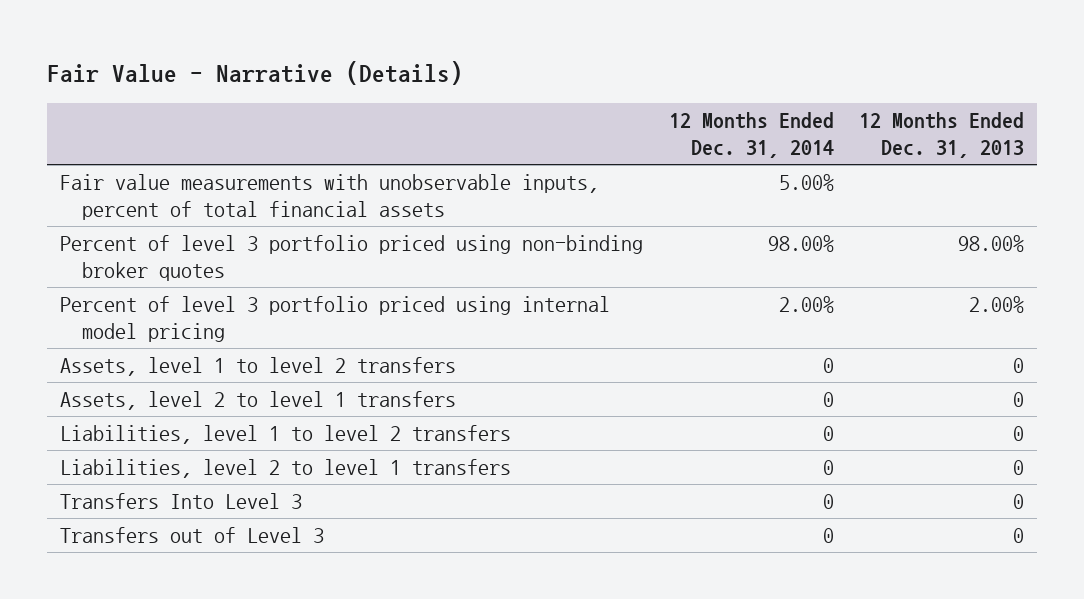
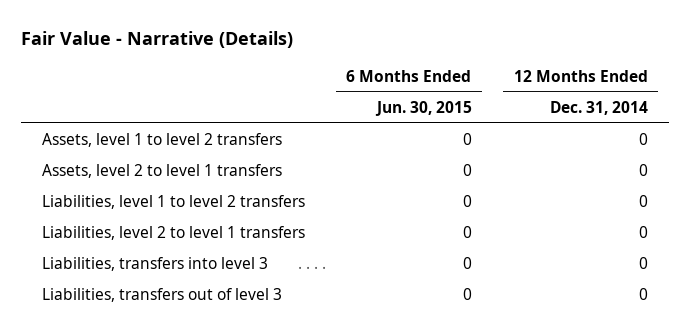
- | 12 Months Ended Dec. 31, 2014 | 12 Months Ended Dec. 31, 2013
+ | 6 Months Ended Jun. 30, 2015 | 12 Months Ended Dec. 31, 2014
- Fair value measurements with unobservable inputs, percent of total financial assets | 5.00% |
- Percent of level 3 portfolio priced using non-binding broker quotes | 98.00% | 98.00%
- Percent of level 3 portfolio priced using internal model pricing | 2.00% | 2.00%
- Transfers Into Level 3 | 0 | 0
- Transfers out of Level 3 | 0 | 0
+ Liabilities, transfers into level 3 | 0 | 0
+ Liabilities, transfers out of level 3 | 0 | 0

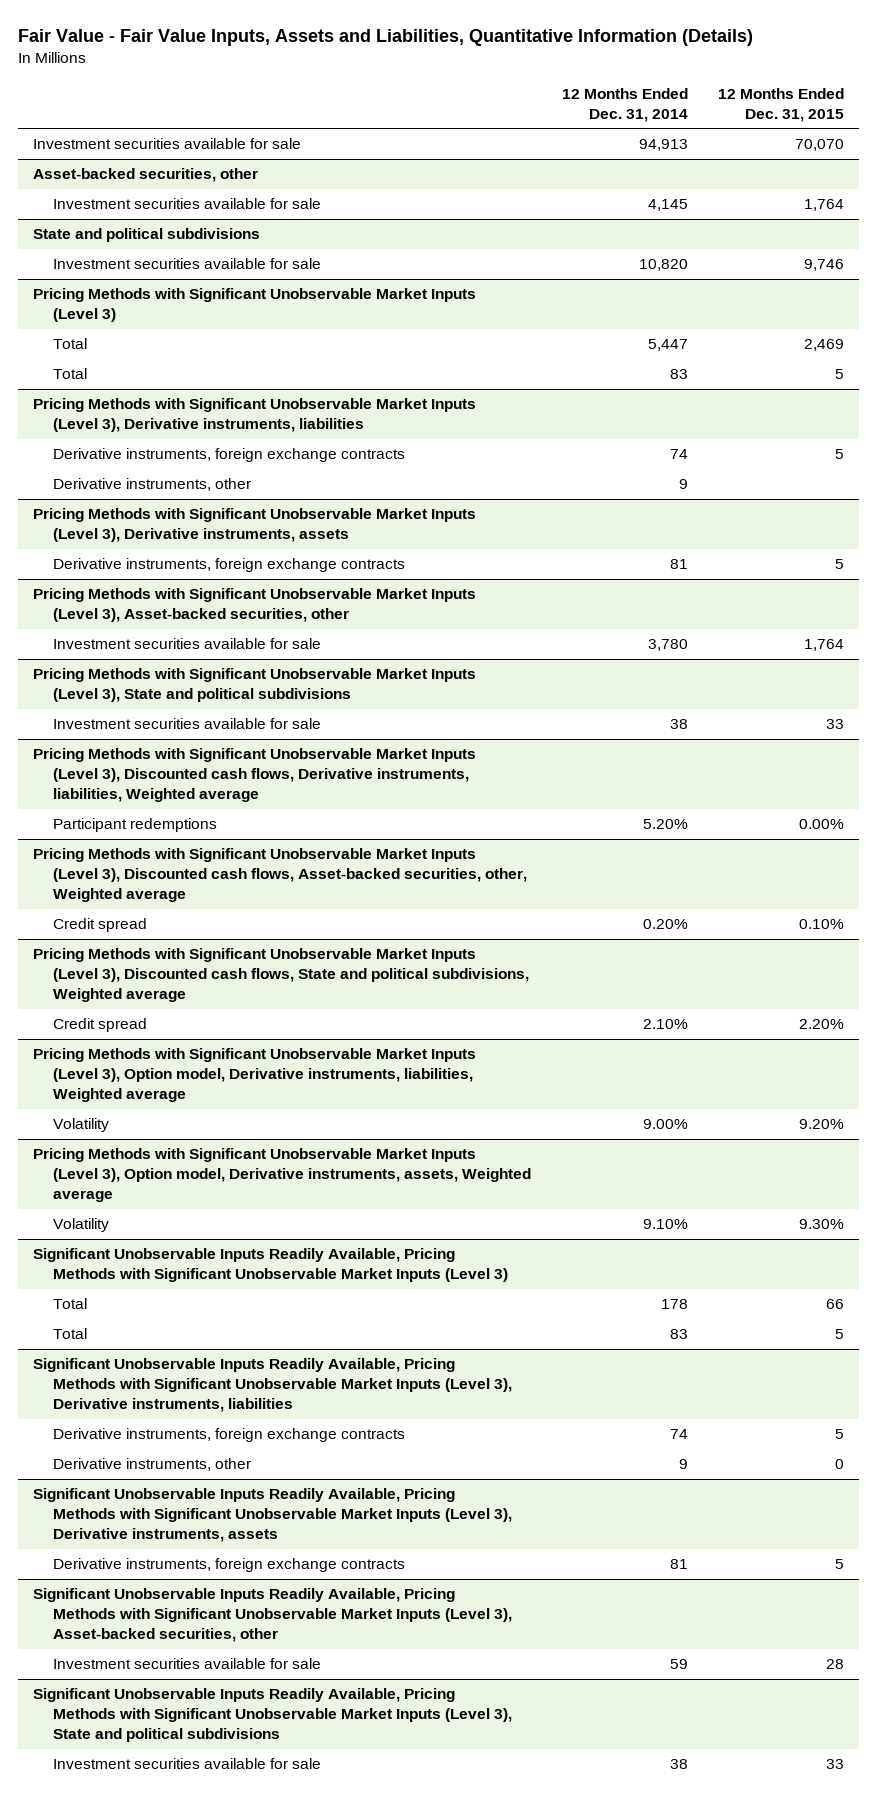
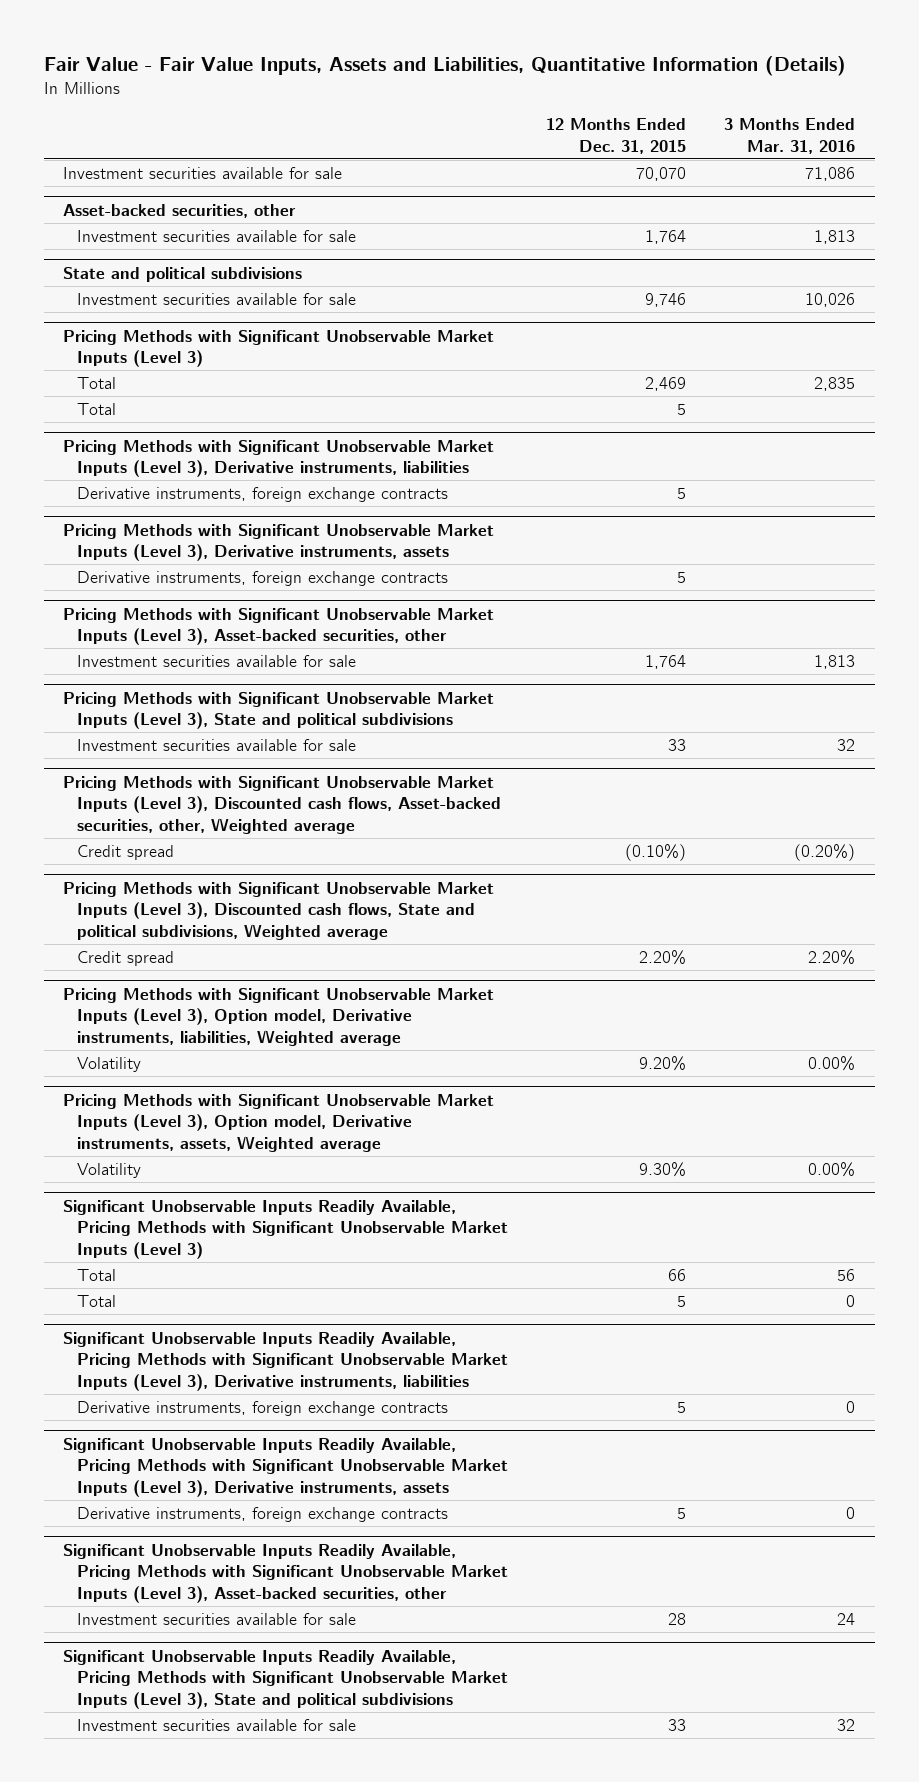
- | 12 Months Ended Dec. 31, 2014 | 12 Months Ended Dec. 31, 2015
+ | 12 Months Ended Dec. 31, 2015 | 3 Months Ended Mar. 31, 2016
@ Pricing Methods with Significant Unobservable Market Inputs (Level 3), Derivative instruments, liabilities
- Derivative instruments, other | 9 |
- Pricing Methods with Significant Unobservable Market Inputs (Level 3), Discounted cash flows, Derivative instruments, liabilities, Weighted average
- Participant redemptions | 5.20% | 0.00%
@ Pricing Methods with Significant Unobservable Market Inputs (Level 3), Discounted cash flows, Asset-backed securities, other, Weighted average
- Credit spread | 0.20% | 0.10%
+ Credit spread | (0.10%) | (0.20%)
@ Significant Unobservable Inputs Readily Available, Pricing Methods with Significant Unobservable Market Inputs (Level 3), Derivative instruments, liabilities
- Derivative instruments, other | 9 | 0

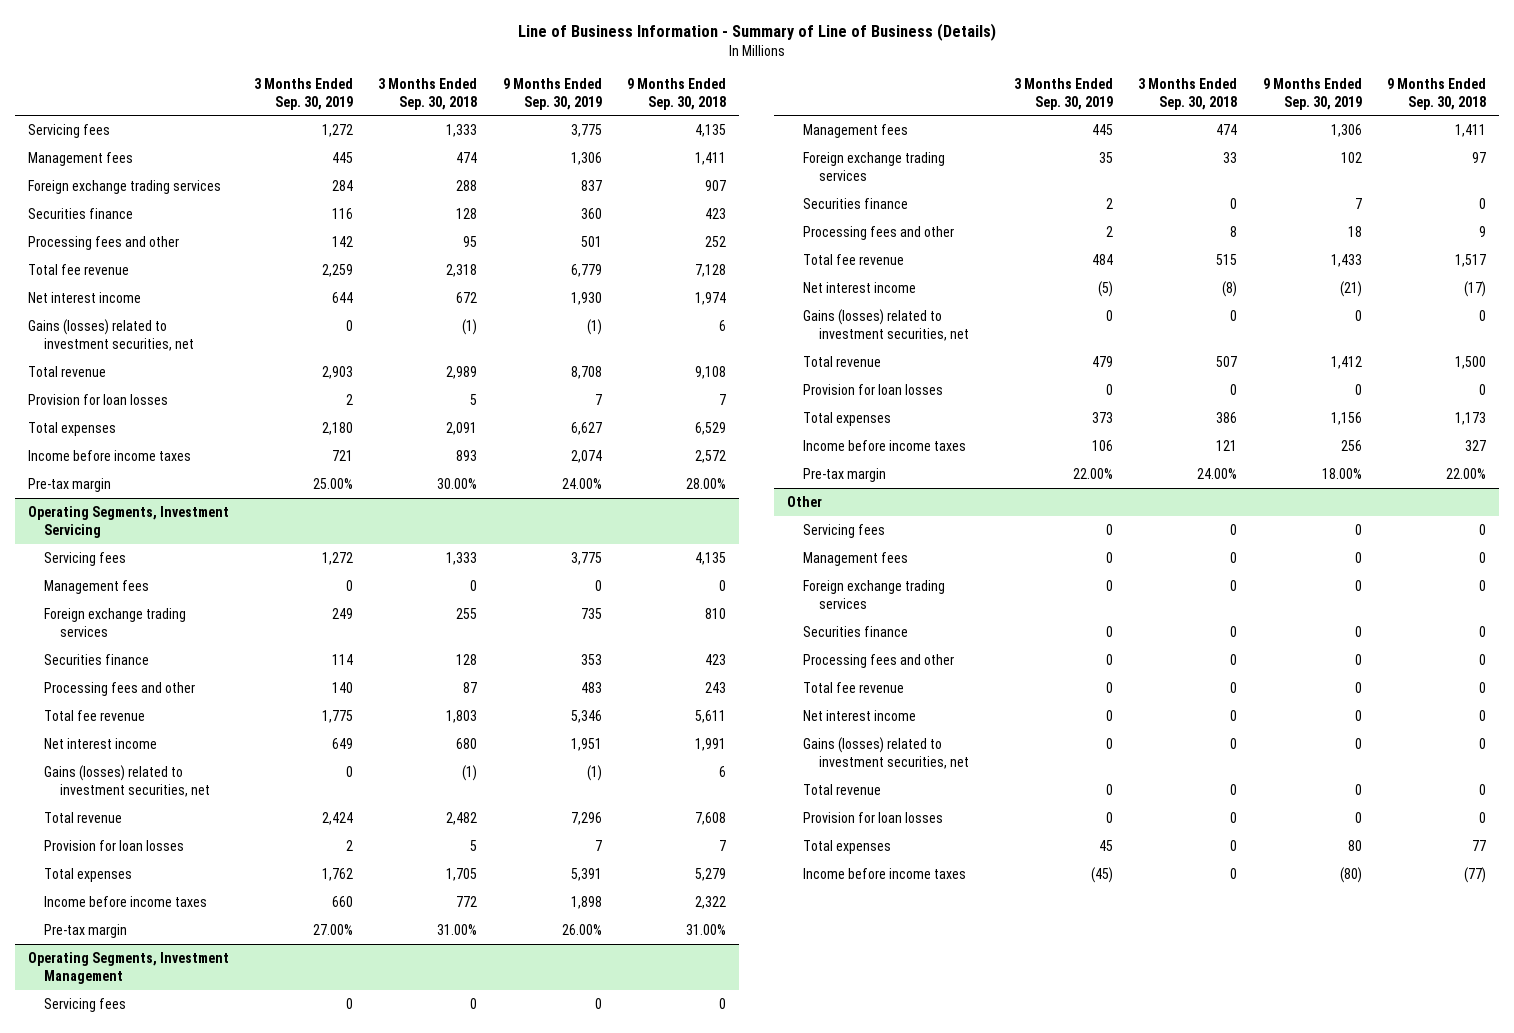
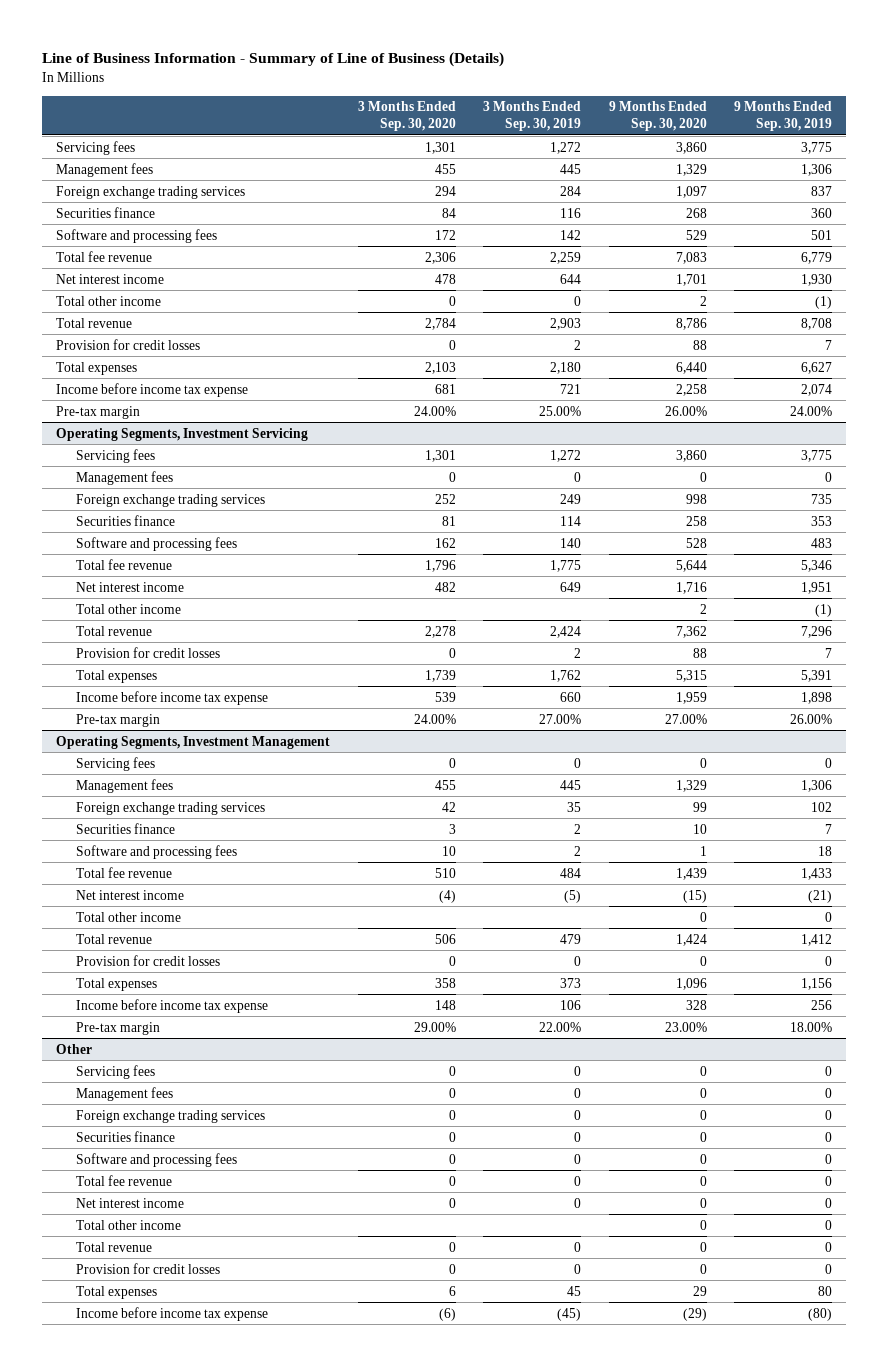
- | 3 Months Ended Sep. 30, 2019 | 3 Months Ended Sep. 30, 2018 | 9 Months Ended Sep. 30, 2019 | 9 Months Ended Sep. 30, 2018
+ | 3 Months Ended Sep. 30, 2020 | 3 Months Ended Sep. 30, 2019 | 9 Months Ended Sep. 30, 2020 | 9 Months Ended Sep. 30, 2019
- Processing fees and other | 142 | 95 | 501 | 252
+ Software and processing fees | 172 | 142 | 529 | 501
- Gains (losses) related to investment securities, net | 0 | (1) | (1) | 6
+ Total other income | 0 | 0 | 2 | (1)
- Provision for loan losses | 2 | 5 | 7 | 7
+ Provision for credit losses | 0 | 2 | 88 | 7
- Income before income taxes | 721 | 893 | 2,074 | 2,572
+ Income before income tax expense | 681 | 721 | 2,258 | 2,074
@ Operating Segments, Investment Servicing
- Processing fees and other | 140 | 87 | 483 | 243
+ Software and processing fees | 162 | 140 | 528 | 483
- Gains (losses) related to investment securities, net | 0 | (1) | (1) | 6
+ Total other income | | | 2 | (1)
- Provision for loan losses | 2 | 5 | 7 | 7
+ Provision for credit losses | 0 | 2 | 88 | 7
- Income before income taxes | 660 | 772 | 1,898 | 2,322
+ Income before income tax expense | 539 | 660 | 1,959 | 1,898
@ Operating Segments, Investment Management
- Processing fees and other | 2 | 8 | 18 | 9
+ Software and processing fees | 10 | 2 | 1 | 18
- Gains (losses) related to investment securities, net | 0 | 0 | 0 | 0
+ Total other income | | | 0 | 0
- Provision for loan losses | 0 | 0 | 0 | 0
+ Provision for credit losses | 0 | 0 | 0 | 0
- Income before income taxes | 106 | 121 | 256 | 327
+ Income before income tax expense | 148 | 106 | 328 | 256
@ Other
- Processing fees and other | 0 | 0 | 0 | 0
+ Software and processing fees | 0 | 0 | 0 | 0
- Gains (losses) related to investment securities, net | 0 | 0 | 0 | 0
+ Total other income | | | 0 | 0
- Provision for loan losses | 0 | 0 | 0 | 0
+ Provision for credit losses | 0 | 0 | 0 | 0
- Income before income taxes | (45) | 0 | (80) | (77)
+ Income before income tax expense | (6) | (45) | (29) | (80)

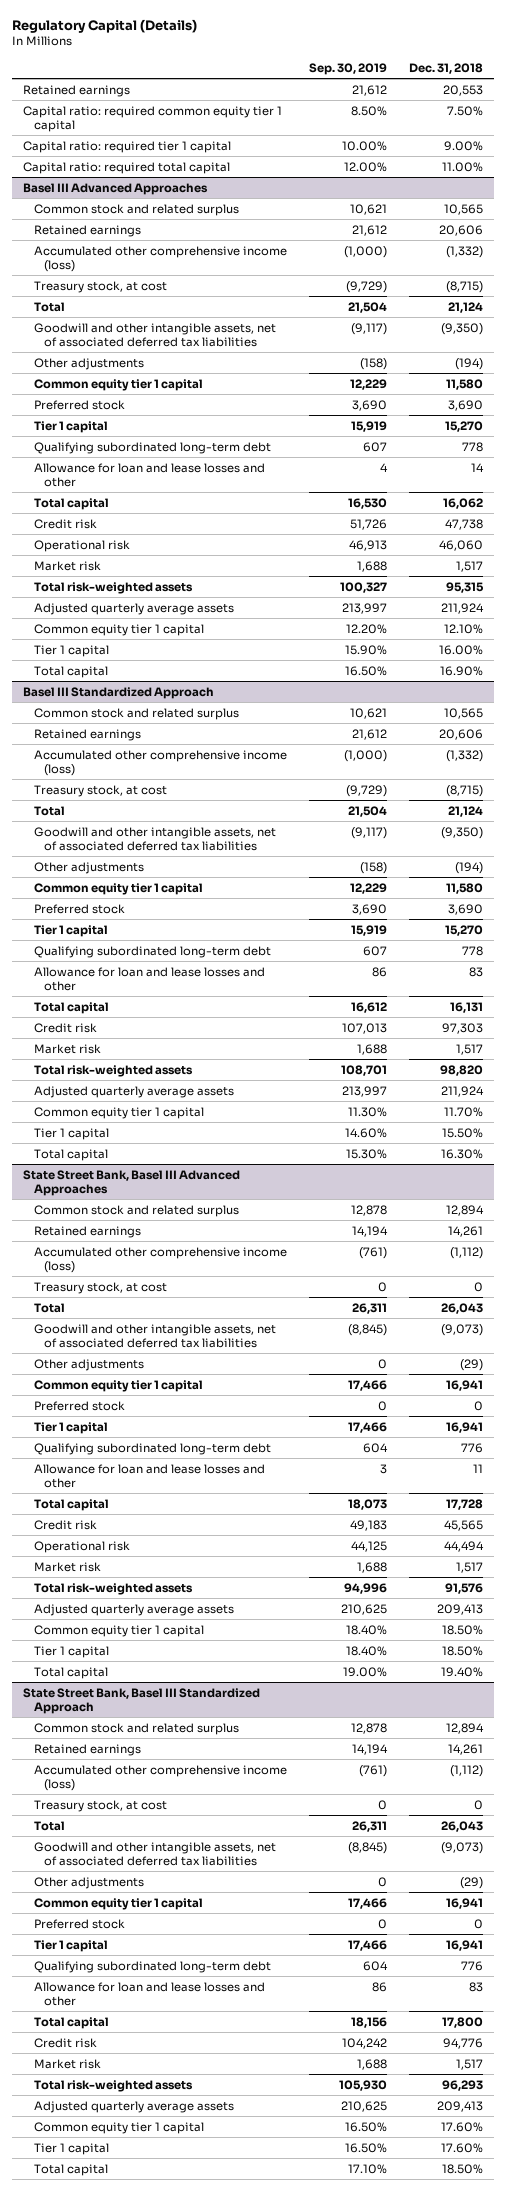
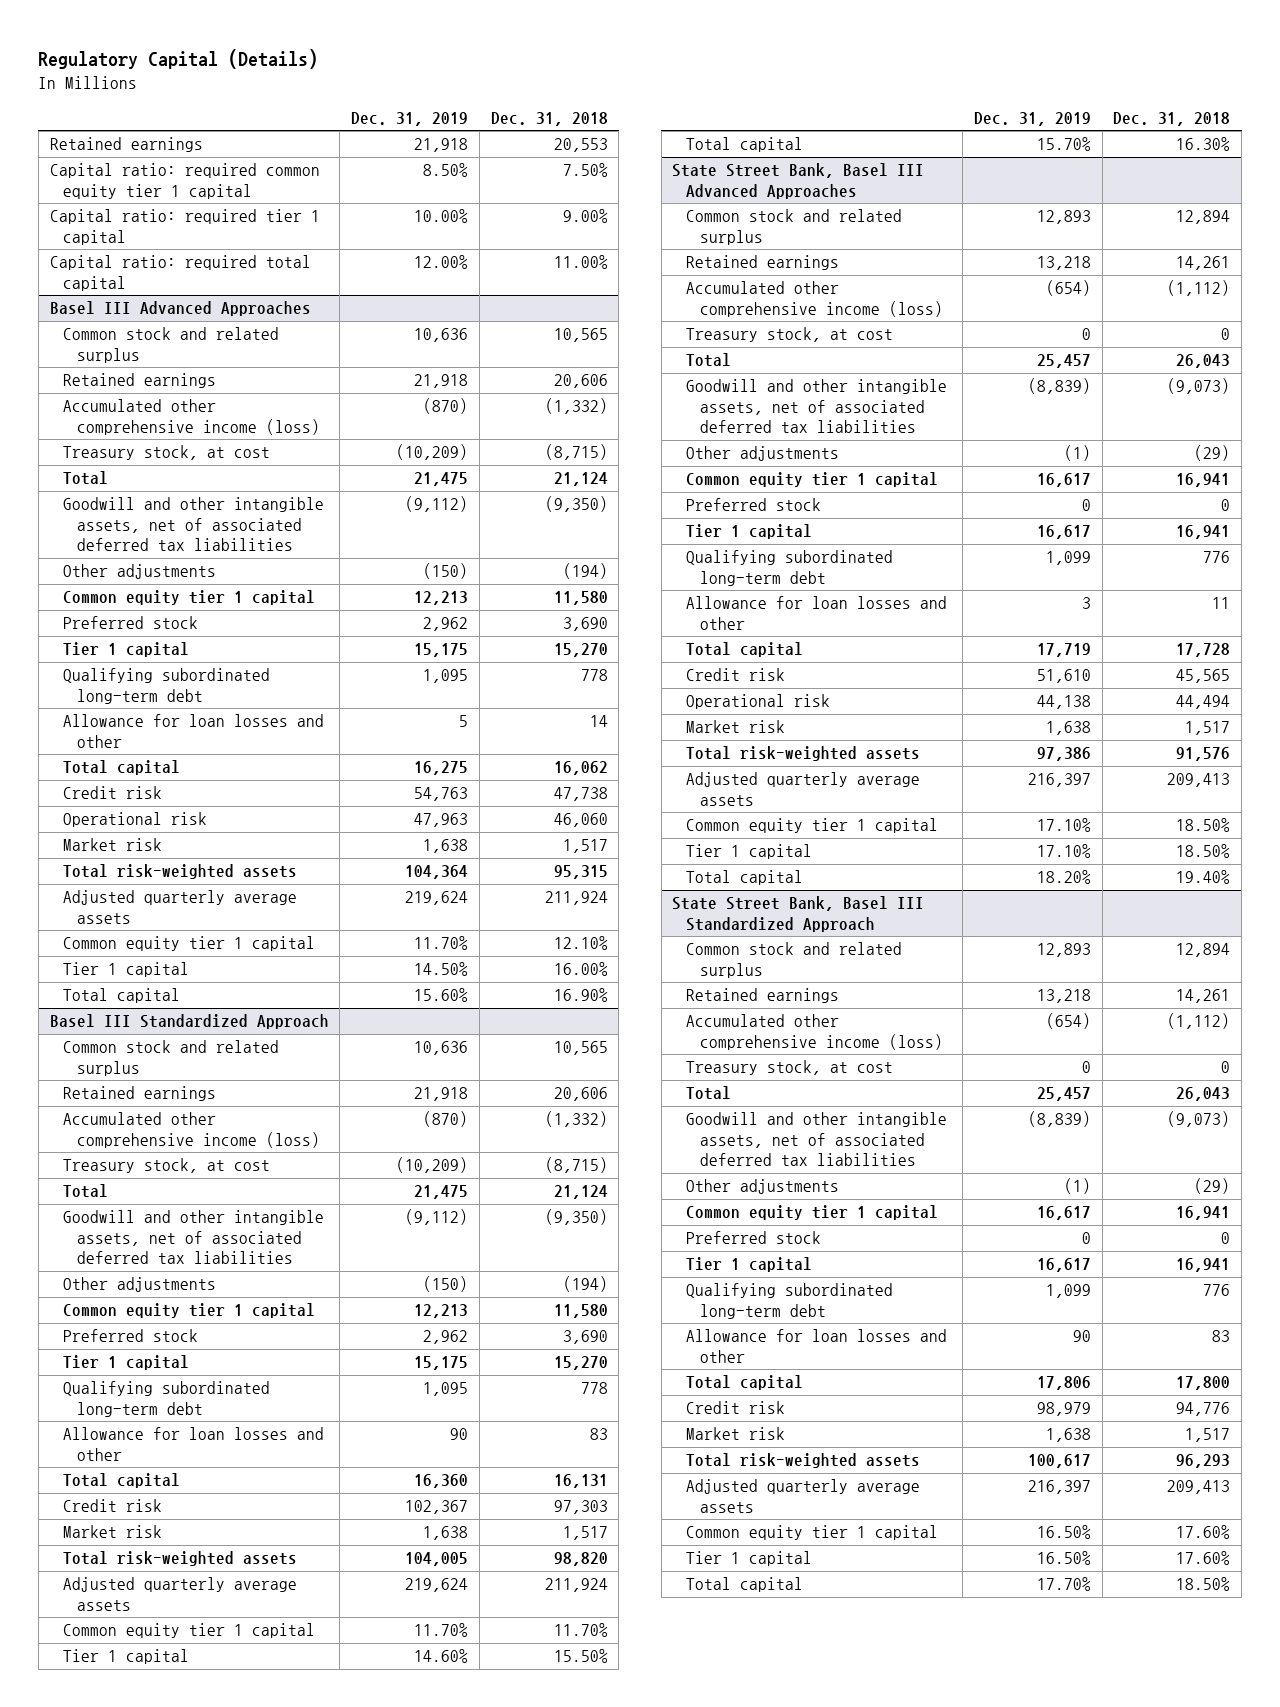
- | Sep. 30, 2019 | Dec. 31, 2018
+ | Dec. 31, 2019 | Dec. 31, 2018
@ Basel III Advanced Approaches
- Allowance for loan and lease losses and other | 4 | 14
+ Allowance for loan losses and other | 5 | 14
@ Basel III Standardized Approach
- Allowance for loan and lease losses and other | 86 | 83
+ Allowance for loan losses and other | 90 | 83
@ State Street Bank, Basel III Advanced Approaches
- Allowance for loan and lease losses and other | 3 | 11
+ Allowance for loan losses and other | 3 | 11
@ State Street Bank, Basel III Standardized Approach
- Allowance for loan and lease losses and other | 86 | 83
+ Allowance for loan losses and other | 90 | 83

